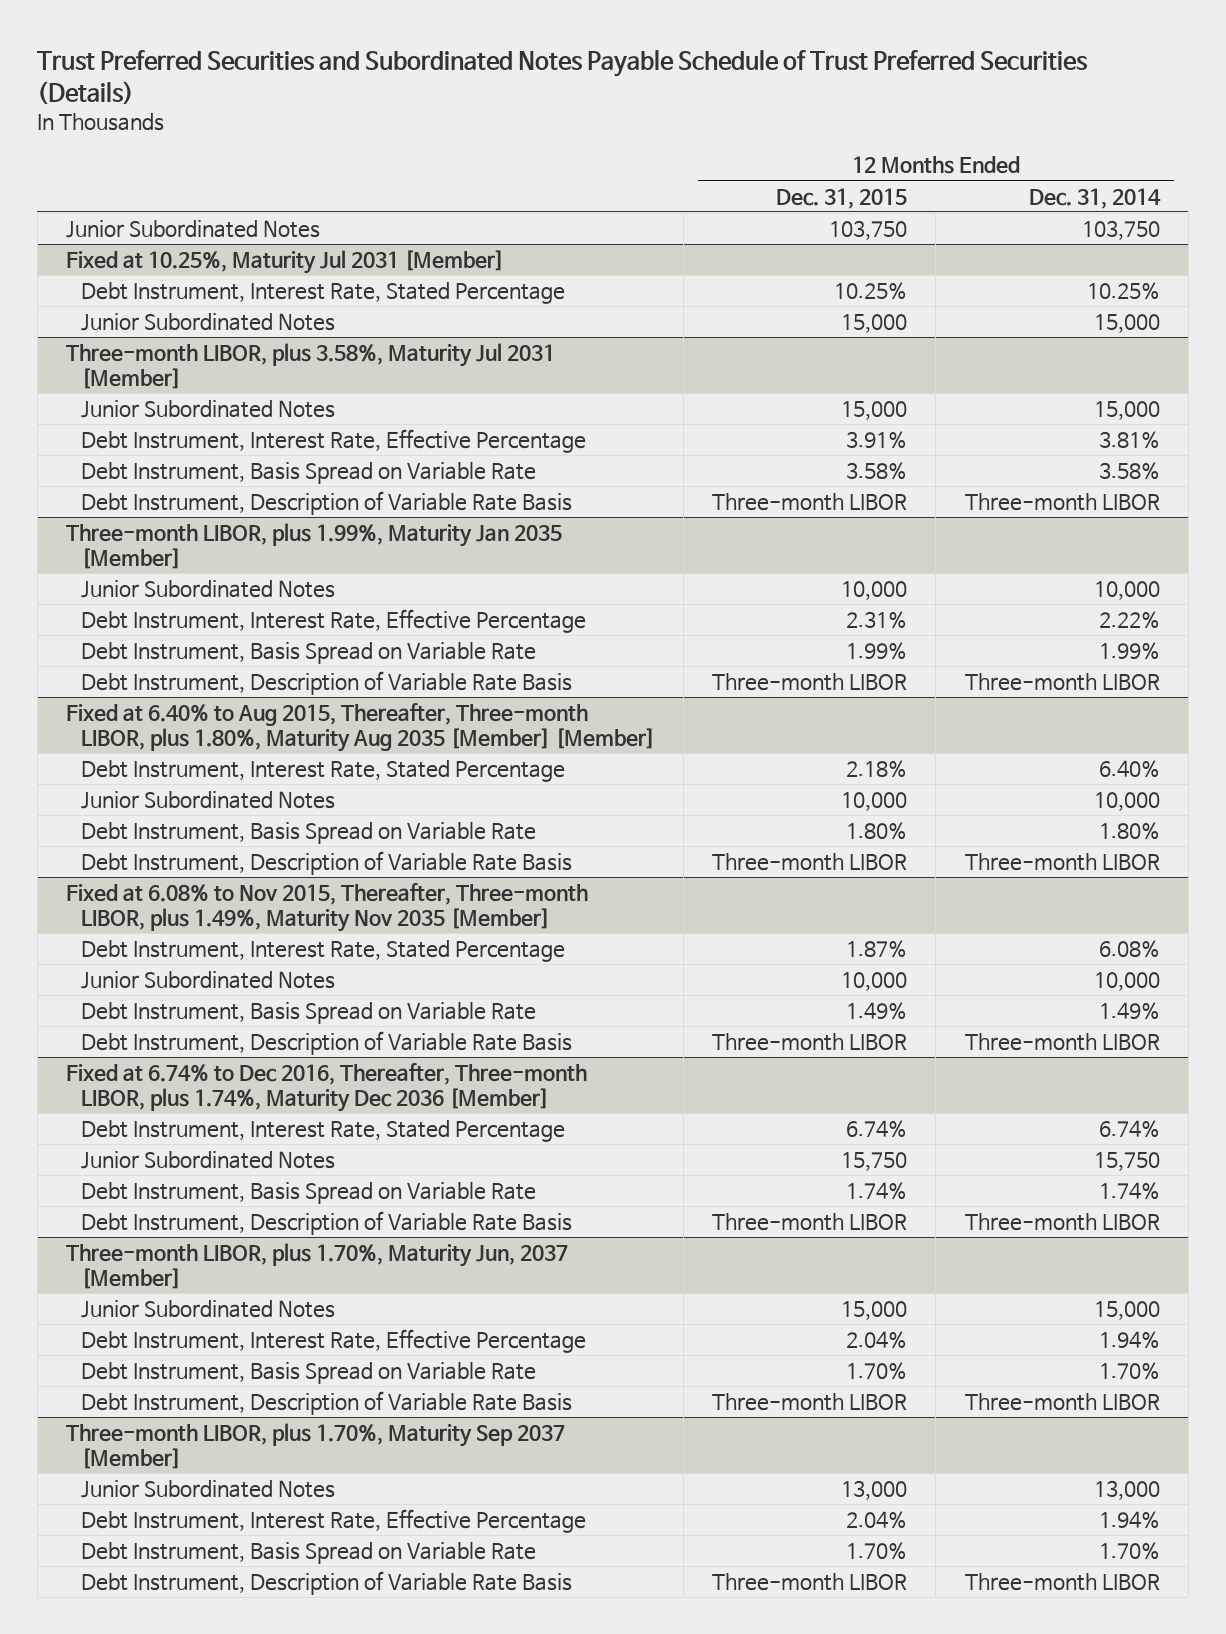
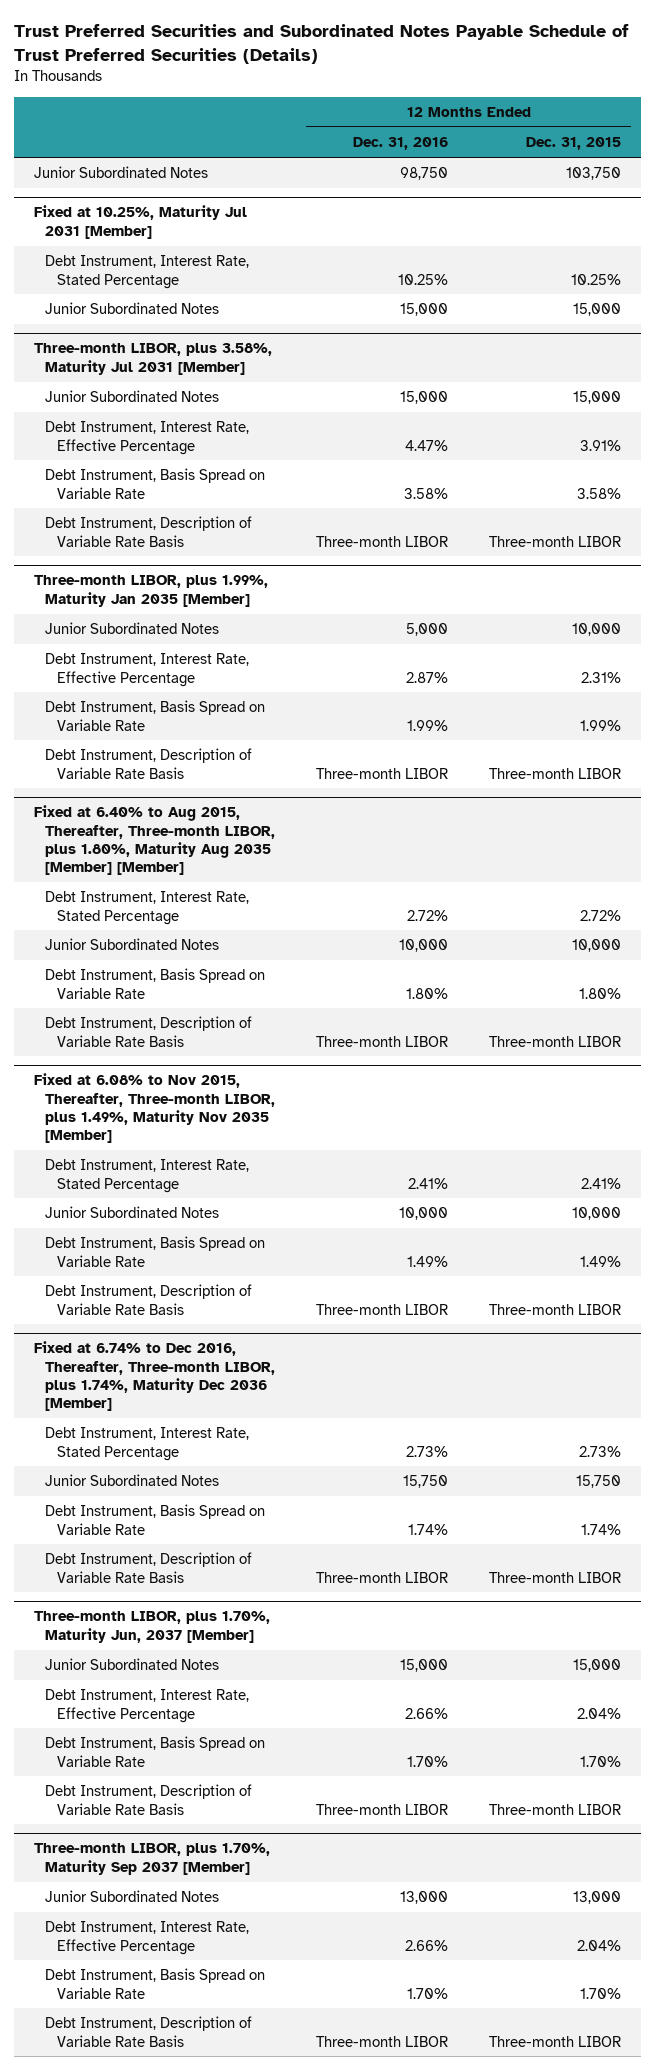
- | 12 Months Ended Dec. 31, 2015 | 12 Months Ended Dec. 31, 2014
+ | 12 Months Ended Dec. 31, 2016 | 12 Months Ended Dec. 31, 2015
@ Fixed at 6.40% to Aug 2015, Thereafter, Three-month LIBOR, plus 1.80%, Maturity Aug 2035 [Member] [Member]
- Debt Instrument, Interest Rate, Stated Percentage | 2.18% | 6.40%
+ Debt Instrument, Interest Rate, Stated Percentage | 2.72% | 2.72%
@ Fixed at 6.08% to Nov 2015, Thereafter, Three-month LIBOR, plus 1.49%, Maturity Nov 2035 [Member]
- Debt Instrument, Interest Rate, Stated Percentage | 1.87% | 6.08%
+ Debt Instrument, Interest Rate, Stated Percentage | 2.41% | 2.41%
@ Fixed at 6.74% to Dec 2016, Thereafter, Three-month LIBOR, plus 1.74%, Maturity Dec 2036 [Member]
- Debt Instrument, Interest Rate, Stated Percentage | 6.74% | 6.74%
+ Debt Instrument, Interest Rate, Stated Percentage | 2.73% | 2.73%

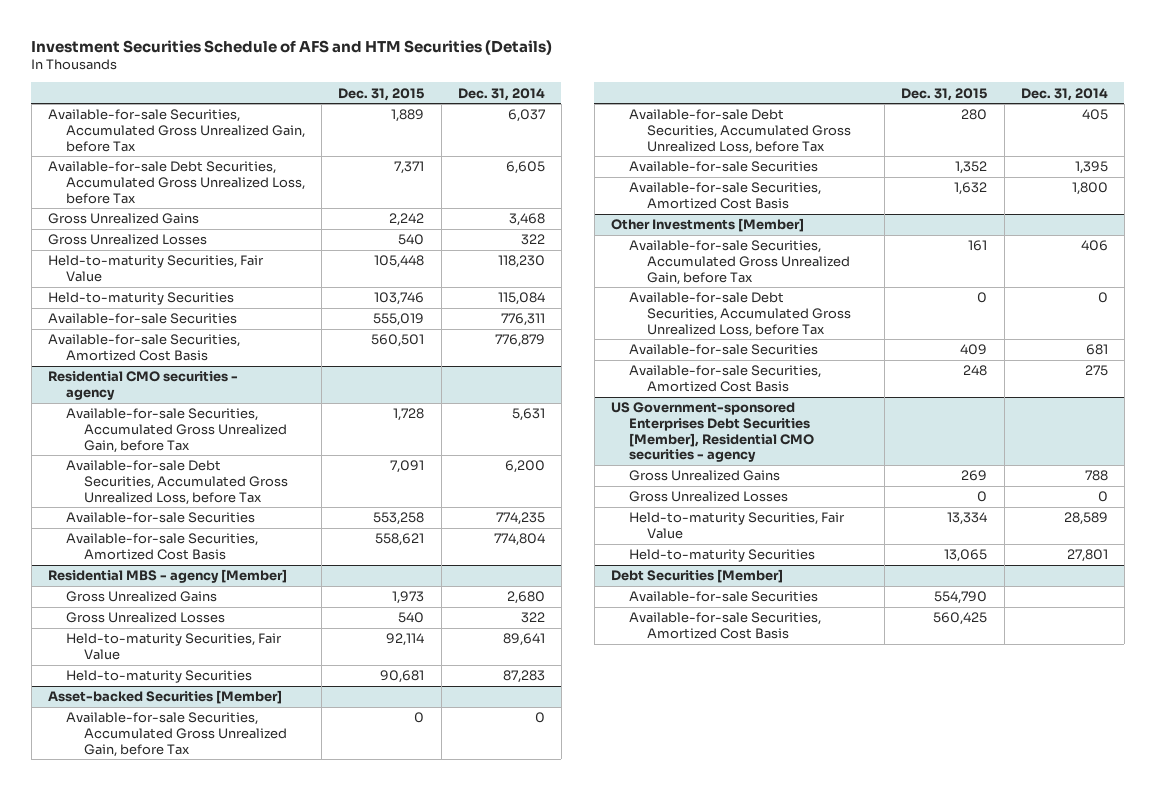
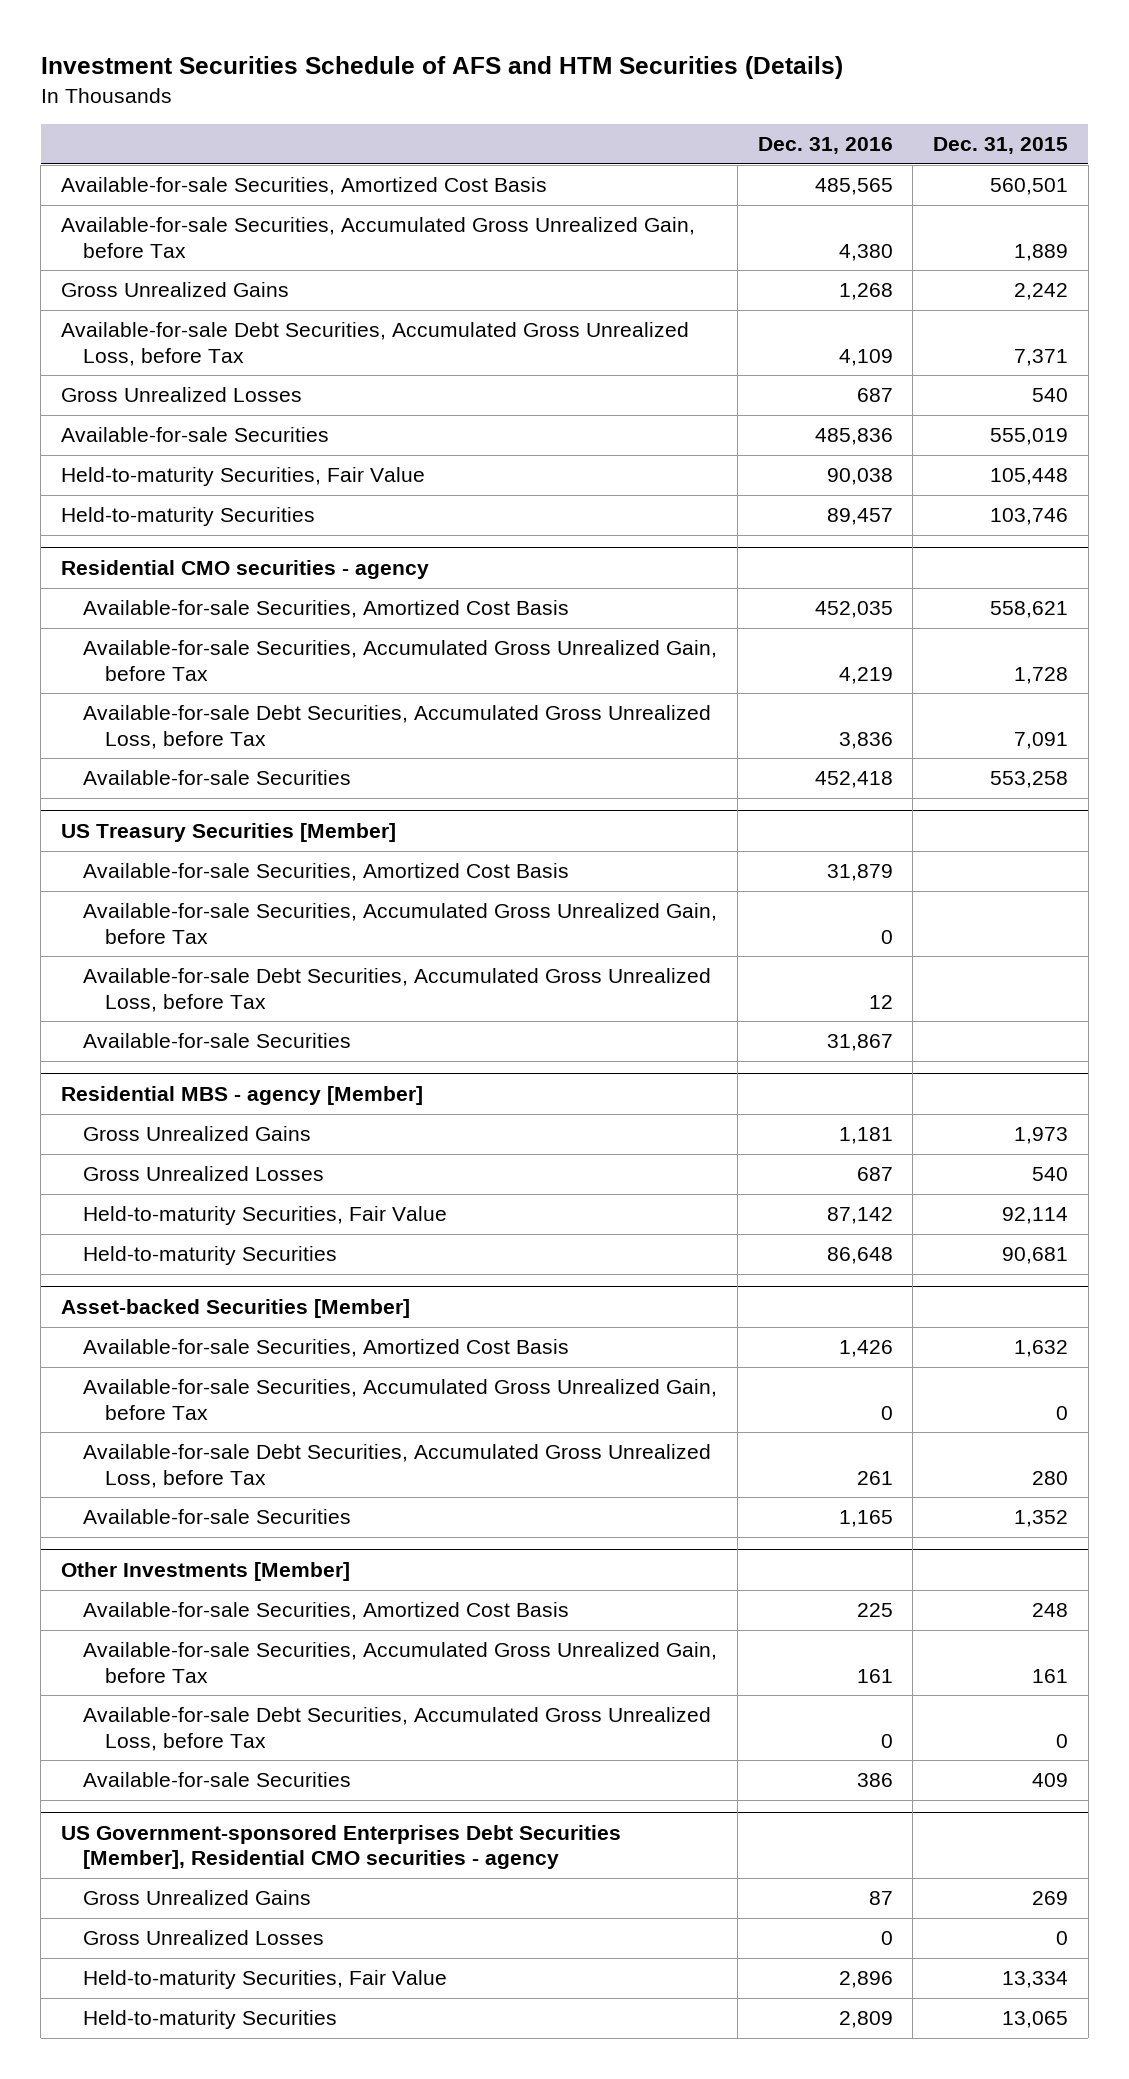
- | Dec. 31, 2015 | Dec. 31, 2014
+ | Dec. 31, 2016 | Dec. 31, 2015
moved up: Available-for-sale Securities, Amortized Cost Basis | 485,565 | 560,501
moved down: Available-for-sale Debt Securities, Accumulated Gross Unrealized Loss, before Tax | 4,109 | 7,371
moved up: Available-for-sale Securities | 485,836 | 555,019
@ Residential CMO securities - agency
moved up: Available-for-sale Securities, Amortized Cost Basis | 452,035 | 558,621
+ US Treasury Securities [Member]
+ Available-for-sale Securities, Amortized Cost Basis | 31,879 |
+ Available-for-sale Securities, Accumulated Gross Unrealized Gain, before Tax | 0 |
+ Available-for-sale Debt Securities, Accumulated Gross Unrealized Loss, before Tax | 12 |
+ Available-for-sale Securities | 31,867 |
@ Asset-backed Securities [Member]
moved up: Available-for-sale Securities, Amortized Cost Basis | 1,426 | 1,632
@ Other Investments [Member]
moved up: Available-for-sale Securities, Amortized Cost Basis | 225 | 248
- Debt Securities [Member]
- Available-for-sale Securities | 554,790 |
- Available-for-sale Securities, Amortized Cost Basis | 560,425 |

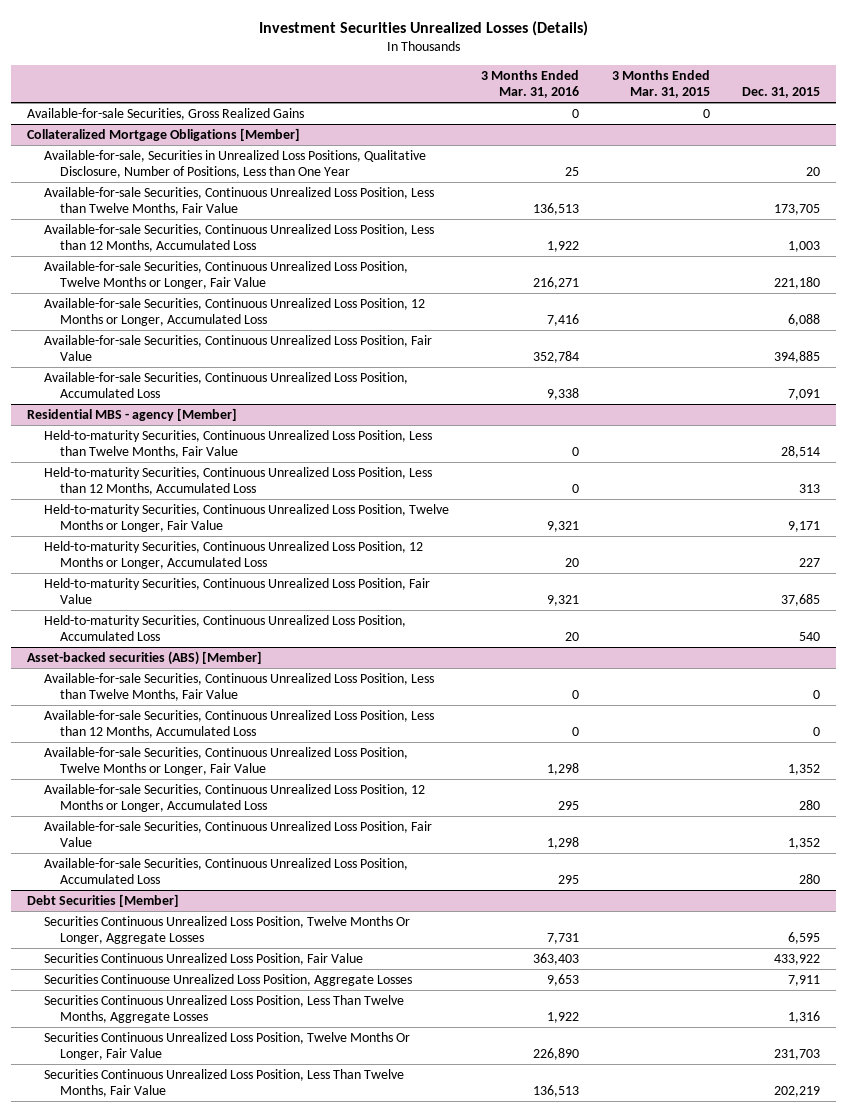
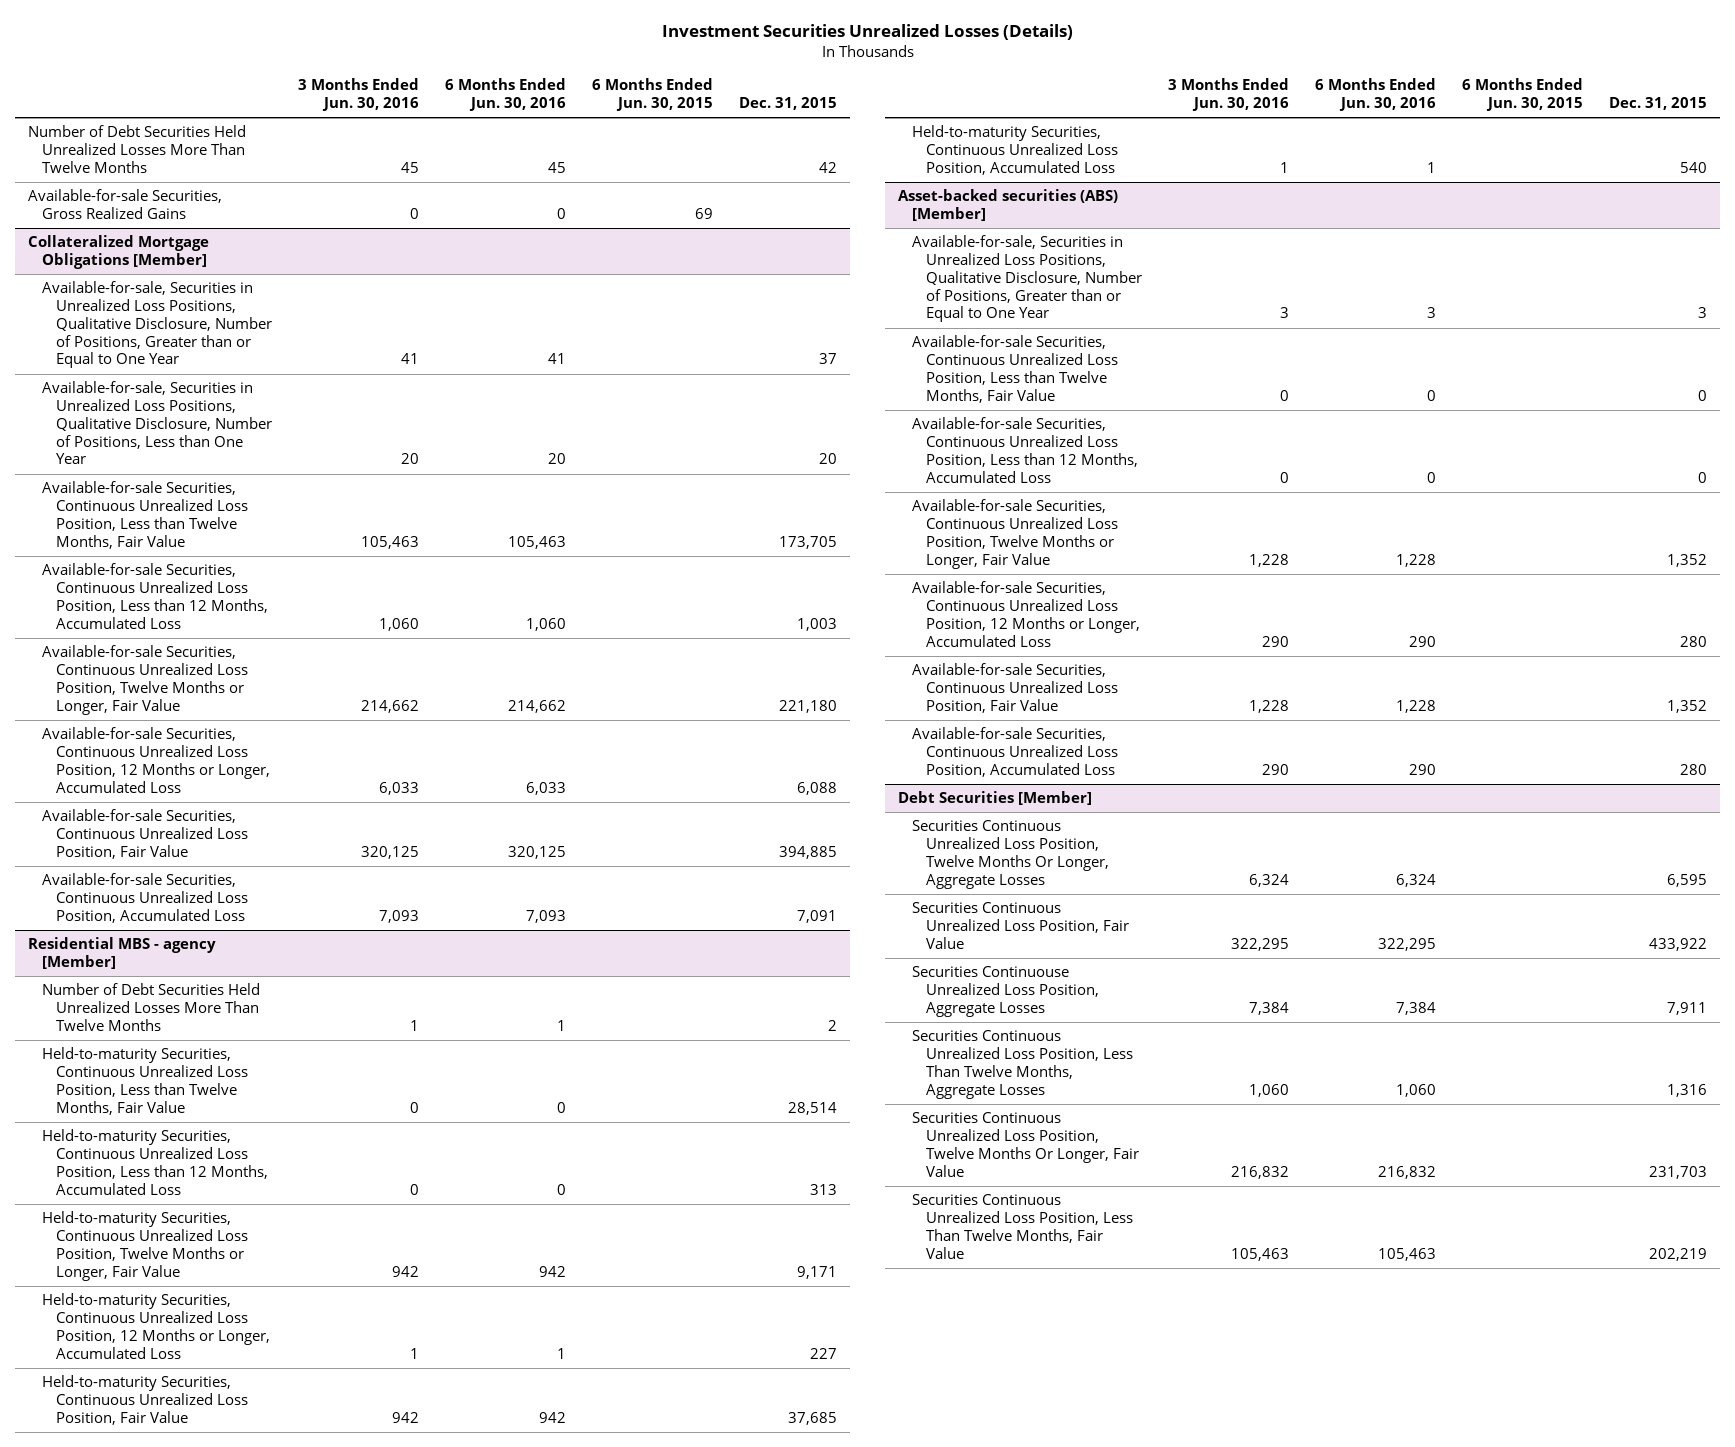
- | 3 Months Ended Mar. 31, 2016 | 3 Months Ended Mar. 31, 2015 | Dec. 31, 2015
+ | 3 Months Ended Jun. 30, 2016 | 6 Months Ended Jun. 30, 2016 | 6 Months Ended Jun. 30, 2015 | Dec. 31, 2015
+ Number of Debt Securities Held Unrealized Losses More Than Twelve Months | 45 | 45 | | 42
@ Collateralized Mortgage Obligations [Member]
+ Available-for-sale, Securities in Unrealized Loss Positions, Qualitative Disclosure, Number of Positions, Greater than or Equal to One Year | 41 | 41 | | 37
@ Residential MBS - agency [Member]
+ Number of Debt Securities Held Unrealized Losses More Than Twelve Months | 1 | 1 | | 2
@ Asset-backed securities (ABS) [Member]
+ Available-for-sale, Securities in Unrealized Loss Positions, Qualitative Disclosure, Number of Positions, Greater than or Equal to One Year | 3 | 3 | | 3

